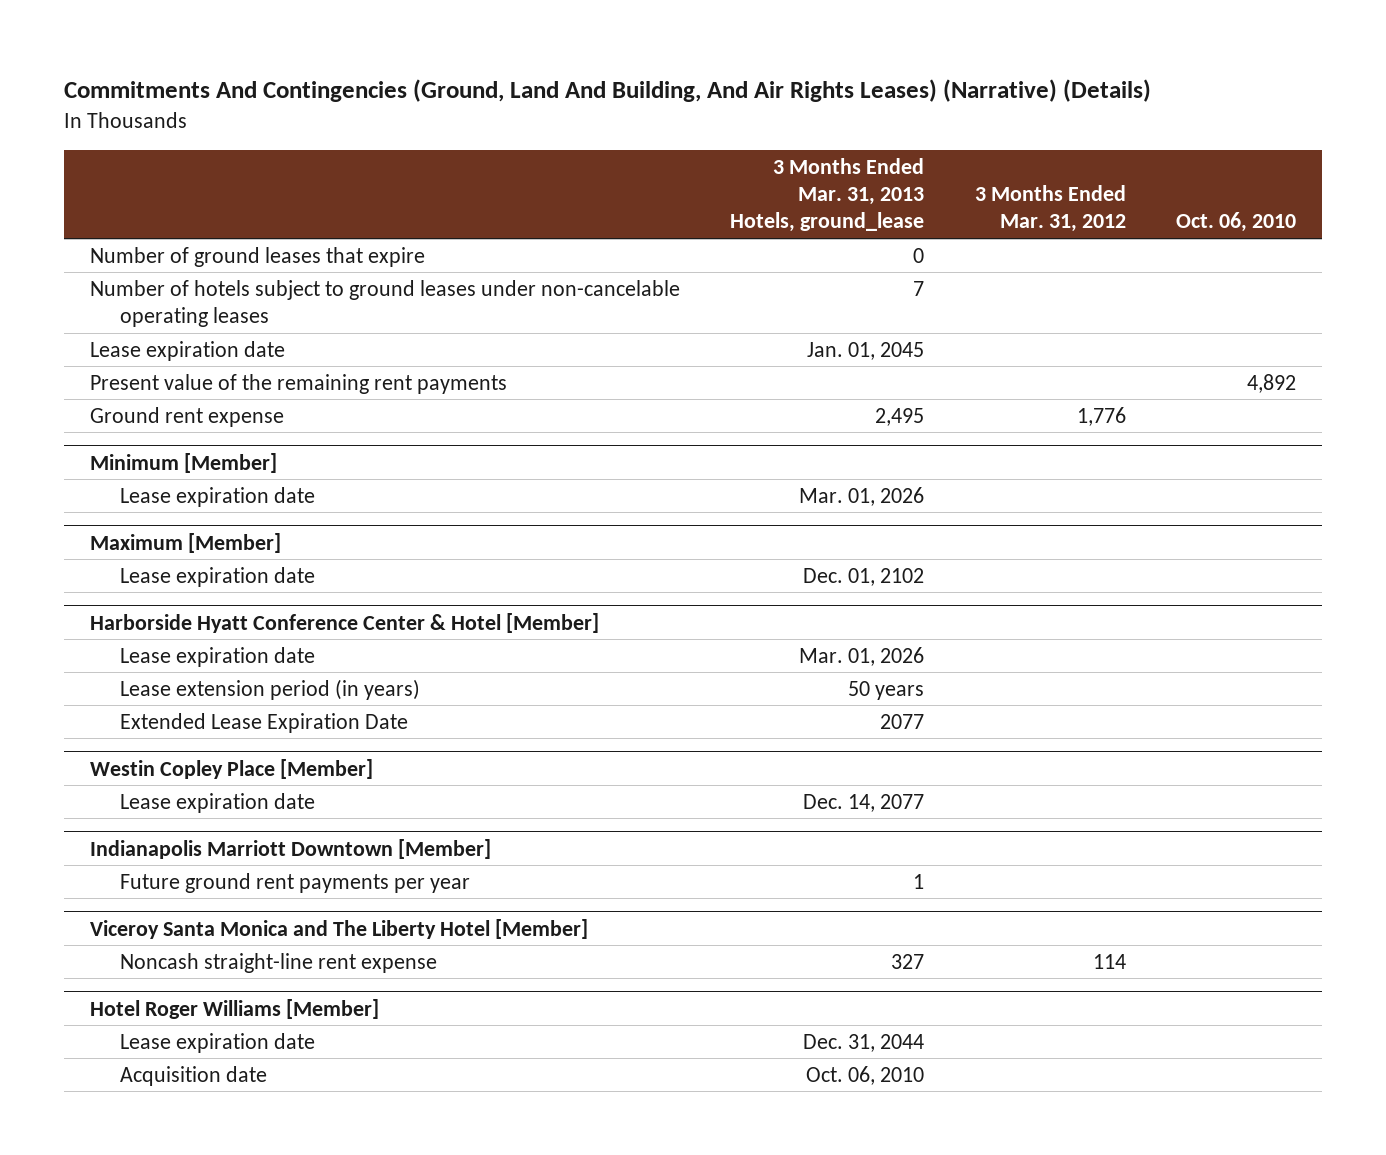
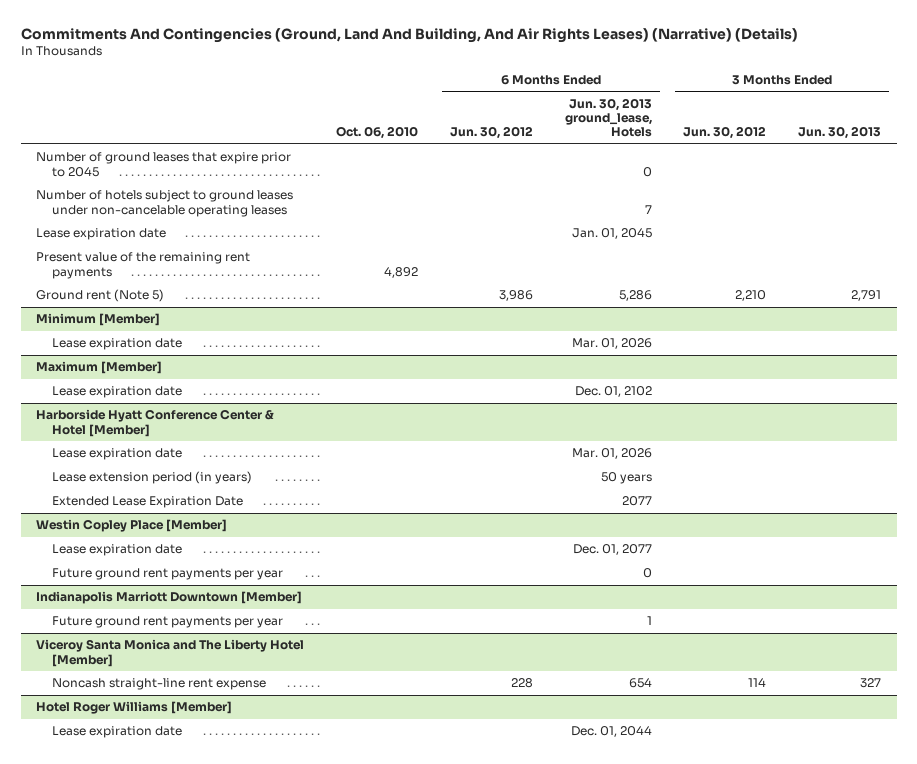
- | 3 Months Ended Mar. 31, 2013 Hotels, ground_lease | 3 Months Ended Mar. 31, 2012 | Oct. 06, 2010
+ | Oct. 06, 2010 | 6 Months Ended Jun. 30, 2012 | 6 Months Ended Jun. 30, 2013 ground_lease, Hotels | 3 Months Ended Jun. 30, 2012 | 3 Months Ended Jun. 30, 2013
- Number of ground leases that expire | 0 | |
+ Number of ground leases that expire prior to 2045 | | | 0 | |
- Ground rent expense | 2,495 | 1,776 |
+ Ground rent (Note 5) | | 3,986 | 5,286 | 2,210 | 2,791
@ Westin Copley Place [Member]
+ Future ground rent payments per year | | | 0 | |
@ Hotel Roger Williams [Member]
- Acquisition date | Oct. 06, 2010 | |

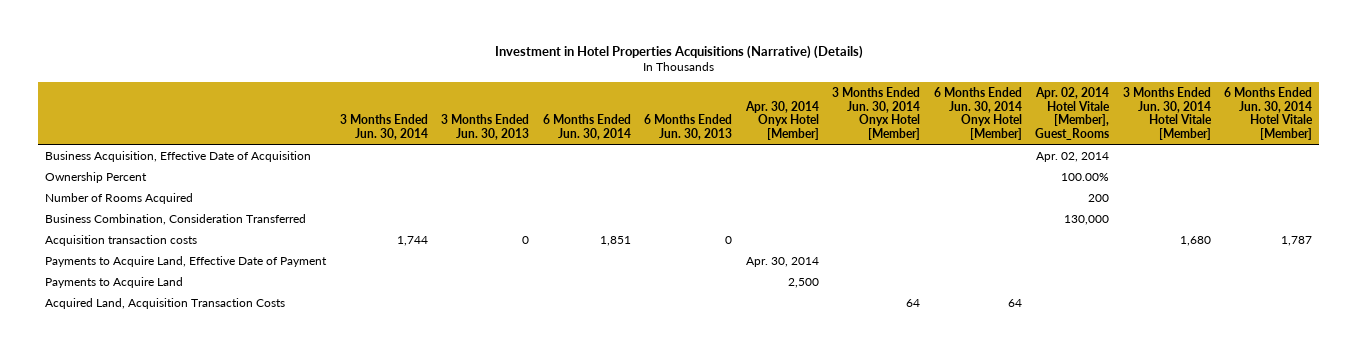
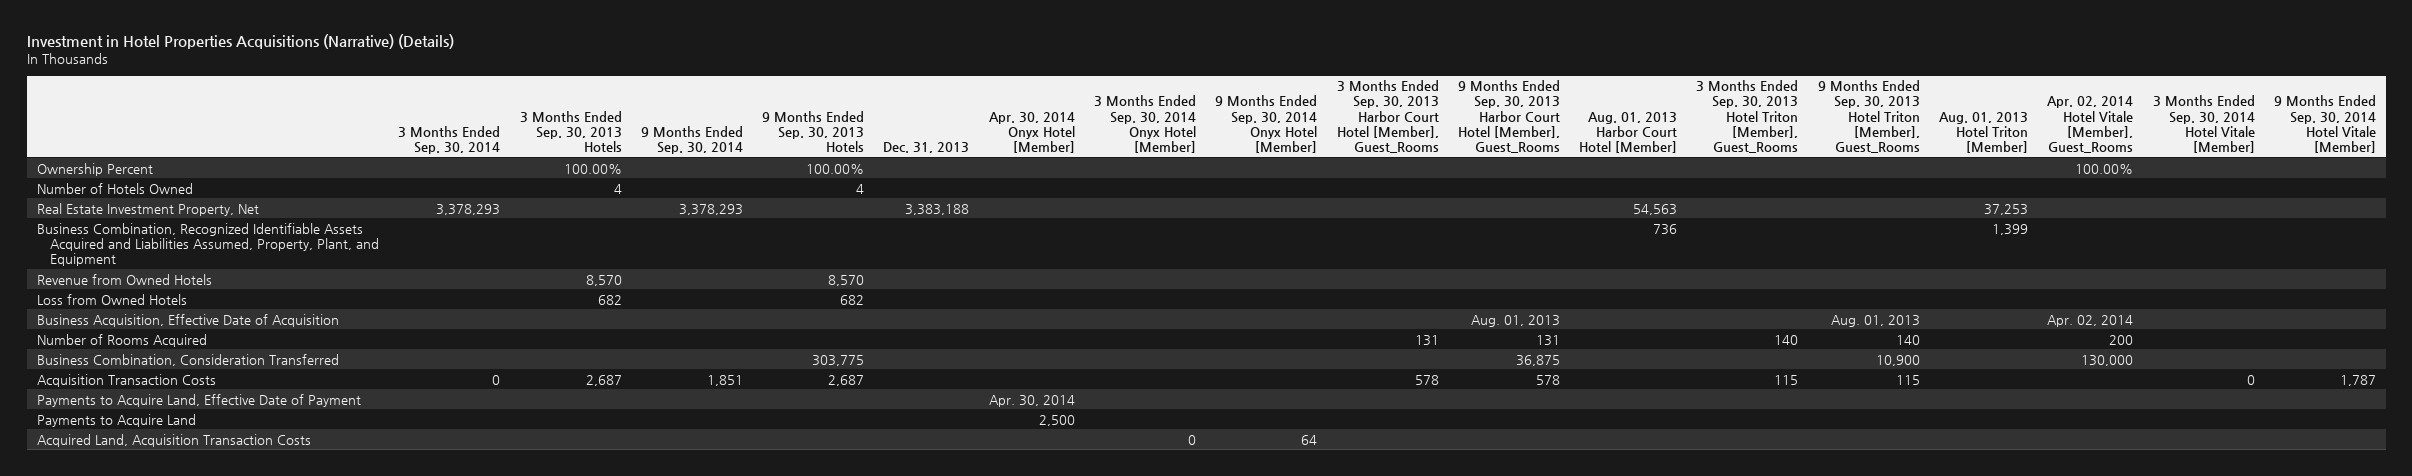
- | 3 Months Ended Jun. 30, 2014 | 3 Months Ended Jun. 30, 2013 | 6 Months Ended Jun. 30, 2014 | 6 Months Ended Jun. 30, 2013 | Apr. 30, 2014 Onyx Hotel [Member] | 3 Months Ended Jun. 30, 2014 Onyx Hotel [Member] | 6 Months Ended Jun. 30, 2014 Onyx Hotel [Member] | Apr. 02, 2014 Hotel Vitale [Member], Guest_Rooms | 3 Months Ended Jun. 30, 2014 Hotel Vitale [Member] | 6 Months Ended Jun. 30, 2014 Hotel Vitale [Member]
+ | 3 Months Ended Sep. 30, 2014 | 3 Months Ended Sep. 30, 2013 Hotels | 9 Months Ended Sep. 30, 2014 | 9 Months Ended Sep. 30, 2013 Hotels | Dec. 31, 2013 | Apr. 30, 2014 Onyx Hotel [Member] | 3 Months Ended Sep. 30, 2014 Onyx Hotel [Member] | 9 Months Ended Sep. 30, 2014 Onyx Hotel [Member] | 3 Months Ended Sep. 30, 2013 Harbor Court Hotel [Member], Guest_Rooms | 9 Months Ended Sep. 30, 2013 Harbor Court Hotel [Member], Guest_Rooms | Aug. 01, 2013 Harbor Court Hotel [Member] | 3 Months Ended Sep. 30, 2013 Hotel Triton [Member], Guest_Rooms | 9 Months Ended Sep. 30, 2013 Hotel Triton [Member], Guest_Rooms | Aug. 01, 2013 Hotel Triton [Member] | Apr. 02, 2014 Hotel Vitale [Member], Guest_Rooms | 3 Months Ended Sep. 30, 2014 Hotel Vitale [Member] | 9 Months Ended Sep. 30, 2014 Hotel Vitale [Member]
+ Number of Hotels Owned | | 4 | | 4 | | | | | | | | | | | | |
+ Real Estate Investment Property, Net | 3,378,293 | | 3,378,293 | | 3,383,188 | | | | | | 54,563 | | | 37,253 | | |
+ Business Combination, Recognized Identifiable Assets Acquired and Liabilities Assumed, Property, Plant, and Equipment | | | | | | | | | | | 736 | | | 1,399 | | |
+ Revenue from Owned Hotels | | 8,570 | | 8,570 | | | | | | | | | | | | |
+ Loss from Owned Hotels | | 682 | | 682 | | | | | | | | | | | | |
moved down: Business Acquisition, Effective Date of Acquisition | | | | | | | | | | Aug. 01, 2013 | | | Aug. 01, 2013 | | Apr. 02, 2014 | |
- Acquisition transaction costs | 1,744 | 0 | 1,851 | 0 | | | | | 1,680 | 1,787
+ Acquisition Transaction Costs | 0 | 2,687 | 1,851 | 2,687 | | | | | 578 | 578 | | 115 | 115 | | | 0 | 1,787

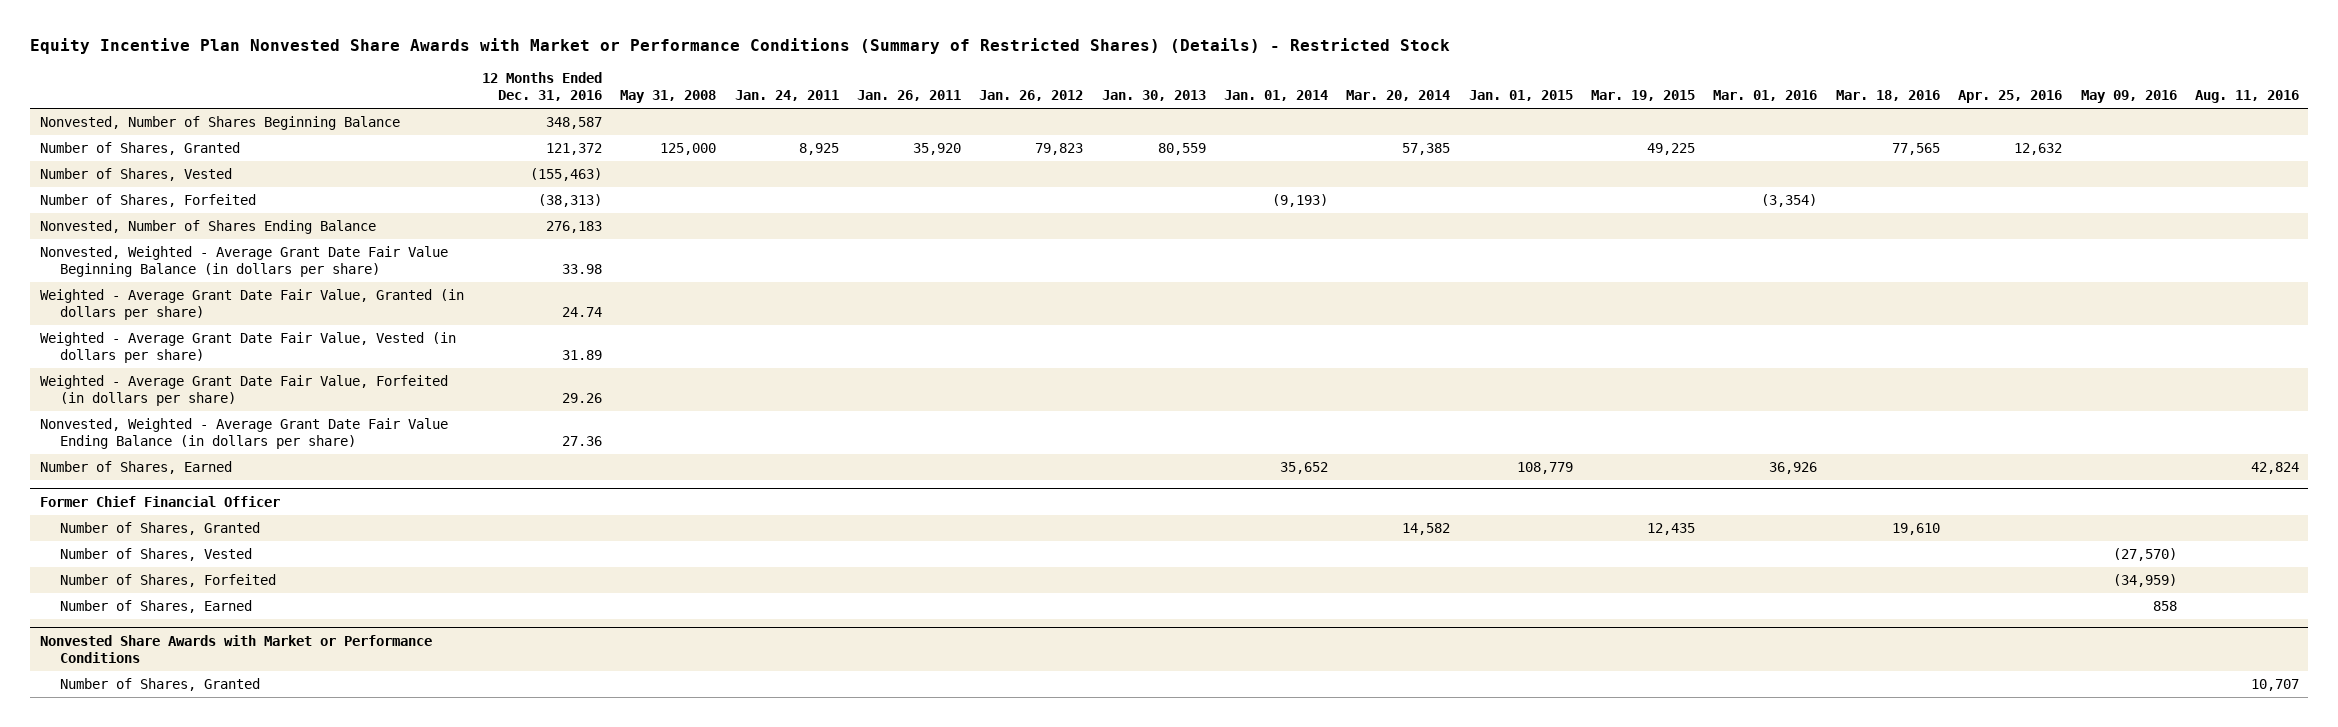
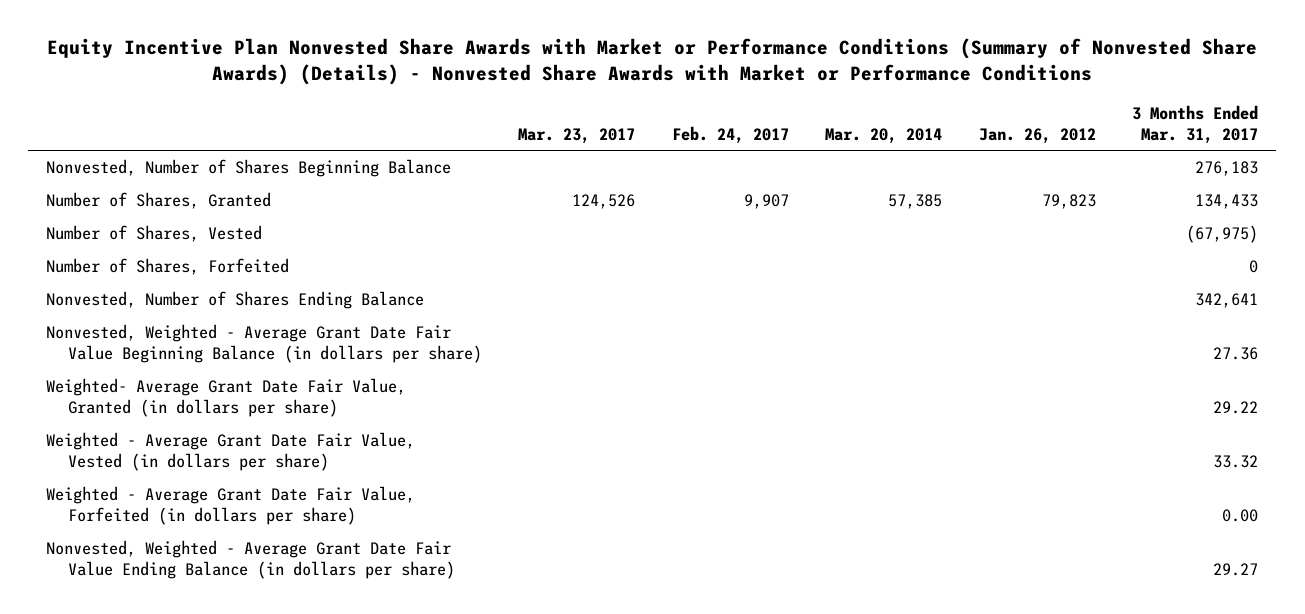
- Equity Incentive Plan Nonvested Share Awards with Market or Performance Conditions (Summary of Restricted Shares) (Details) - Restricted Stock
+ Equity Incentive Plan Nonvested Share Awards with Market or Performance Conditions (Summary of Nonvested Share Awards) (Details) - Nonvested Share Awards with Market or Performance Conditions
- | 12 Months Ended Dec. 31, 2016 | May 31, 2008 | Jan. 24, 2011 | Jan. 26, 2011 | Jan. 26, 2012 | Jan. 30, 2013 | Jan. 01, 2014 | Mar. 20, 2014 | Jan. 01, 2015 | Mar. 19, 2015 | Mar. 01, 2016 | Mar. 18, 2016 | Apr. 25, 2016 | May 09, 2016 | Aug. 11, 2016
+ | Mar. 23, 2017 | Feb. 24, 2017 | Mar. 20, 2014 | Jan. 26, 2012 | 3 Months Ended Mar. 31, 2017
- Weighted - Average Grant Date Fair Value, Granted (in dollars per share) | 24.74 | | | | | | | | | | | | | |
+ Weighted- Average Grant Date Fair Value, Granted (in dollars per share) | | | | | 29.22
- Number of Shares, Earned | | | | | | | 35,652 | | 108,779 | | 36,926 | | | | 42,824
- Former Chief Financial Officer
- Number of Shares, Granted | | | | | | | | 14,582 | | 12,435 | | 19,610 | | |
- Number of Shares, Vested | | | | | | | | | | | | | | (27,570) |
- Number of Shares, Forfeited | | | | | | | | | | | | | | (34,959) |
- Number of Shares, Earned | | | | | | | | | | | | | | 858 |
- Nonvested Share Awards with Market or Performance Conditions
- Number of Shares, Granted | | | | | | | | | | | | | | | 10,707

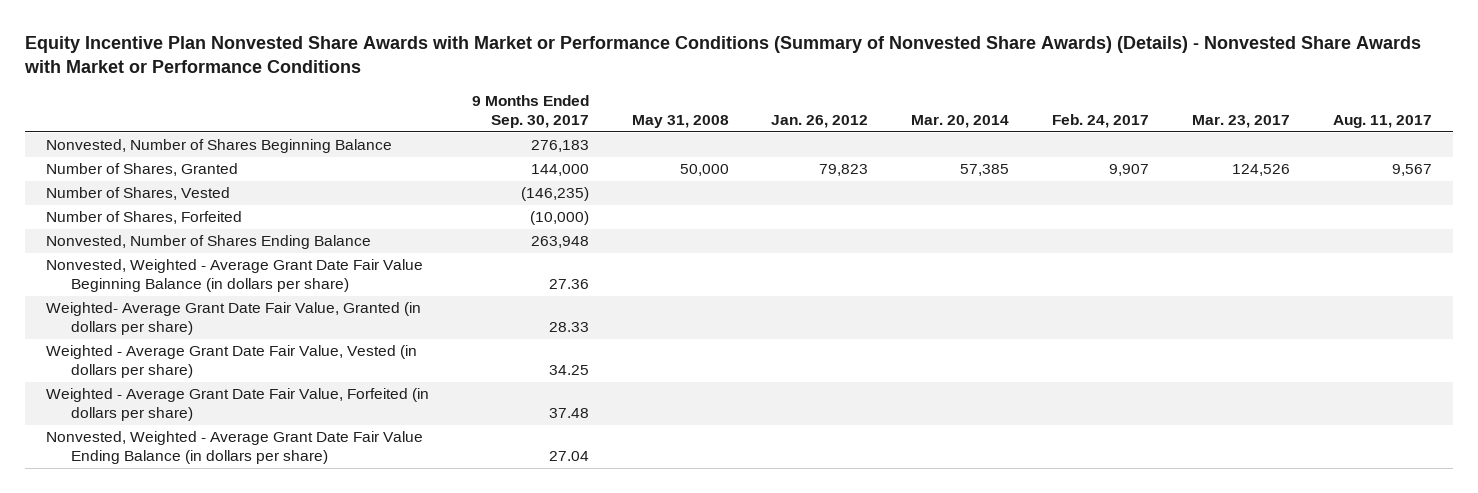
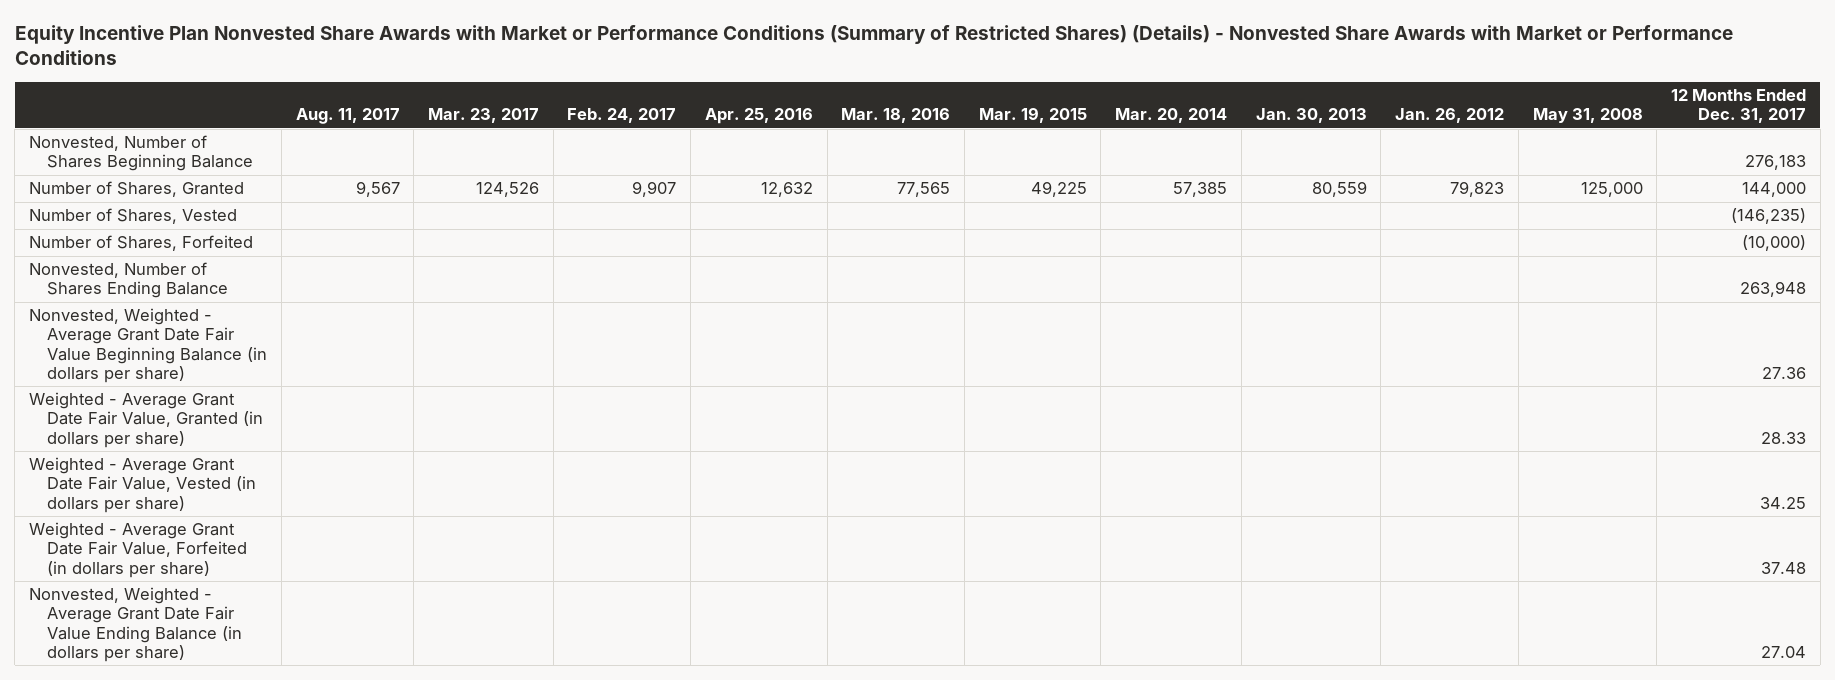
- Equity Incentive Plan Nonvested Share Awards with Market or Performance Conditions (Summary of Nonvested Share Awards) (Details) - Nonvested Share Awards with Market or Performance Conditions
+ Equity Incentive Plan Nonvested Share Awards with Market or Performance Conditions (Summary of Restricted Shares) (Details) - Nonvested Share Awards with Market or Performance Conditions
- | 9 Months Ended Sep. 30, 2017 | May 31, 2008 | Jan. 26, 2012 | Mar. 20, 2014 | Feb. 24, 2017 | Mar. 23, 2017 | Aug. 11, 2017
+ | Aug. 11, 2017 | Mar. 23, 2017 | Feb. 24, 2017 | Apr. 25, 2016 | Mar. 18, 2016 | Mar. 19, 2015 | Mar. 20, 2014 | Jan. 30, 2013 | Jan. 26, 2012 | May 31, 2008 | 12 Months Ended Dec. 31, 2017
- Number of Shares, Granted | 144,000 | 50,000 | 79,823 | 57,385 | 9,907 | 124,526 | 9,567
+ Number of Shares, Granted | 9,567 | 124,526 | 9,907 | 12,632 | 77,565 | 49,225 | 57,385 | 80,559 | 79,823 | 125,000 | 144,000
- Weighted- Average Grant Date Fair Value, Granted (in dollars per share) | 28.33 | | | | | |
+ Weighted - Average Grant Date Fair Value, Granted (in dollars per share) | | | | | | | | | | | 28.33

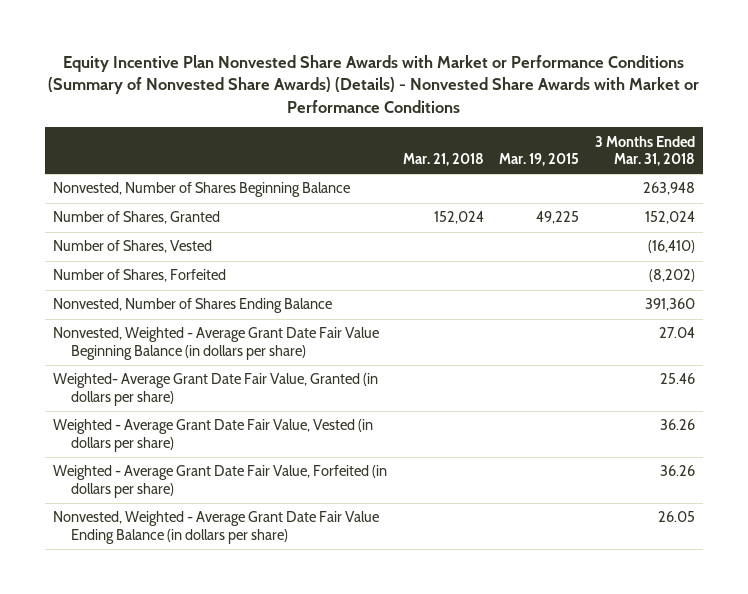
- Equity Incentive Plan Nonvested Share Awards with Market or Performance Conditions (Summary of Restricted Shares) (Details) - Nonvested Share Awards with Market or Performance Conditions
+ Equity Incentive Plan Nonvested Share Awards with Market or Performance Conditions (Summary of Nonvested Share Awards) (Details) - Nonvested Share Awards with Market or Performance Conditions
- | Aug. 11, 2017 | Mar. 23, 2017 | Feb. 24, 2017 | Apr. 25, 2016 | Mar. 18, 2016 | Mar. 19, 2015 | Mar. 20, 2014 | Jan. 30, 2013 | Jan. 26, 2012 | May 31, 2008 | 12 Months Ended Dec. 31, 2017
+ | Mar. 21, 2018 | Mar. 19, 2015 | 3 Months Ended Mar. 31, 2018
- Weighted - Average Grant Date Fair Value, Granted (in dollars per share) | | | | | | | | | | | 28.33
+ Weighted- Average Grant Date Fair Value, Granted (in dollars per share) | | | 25.46

